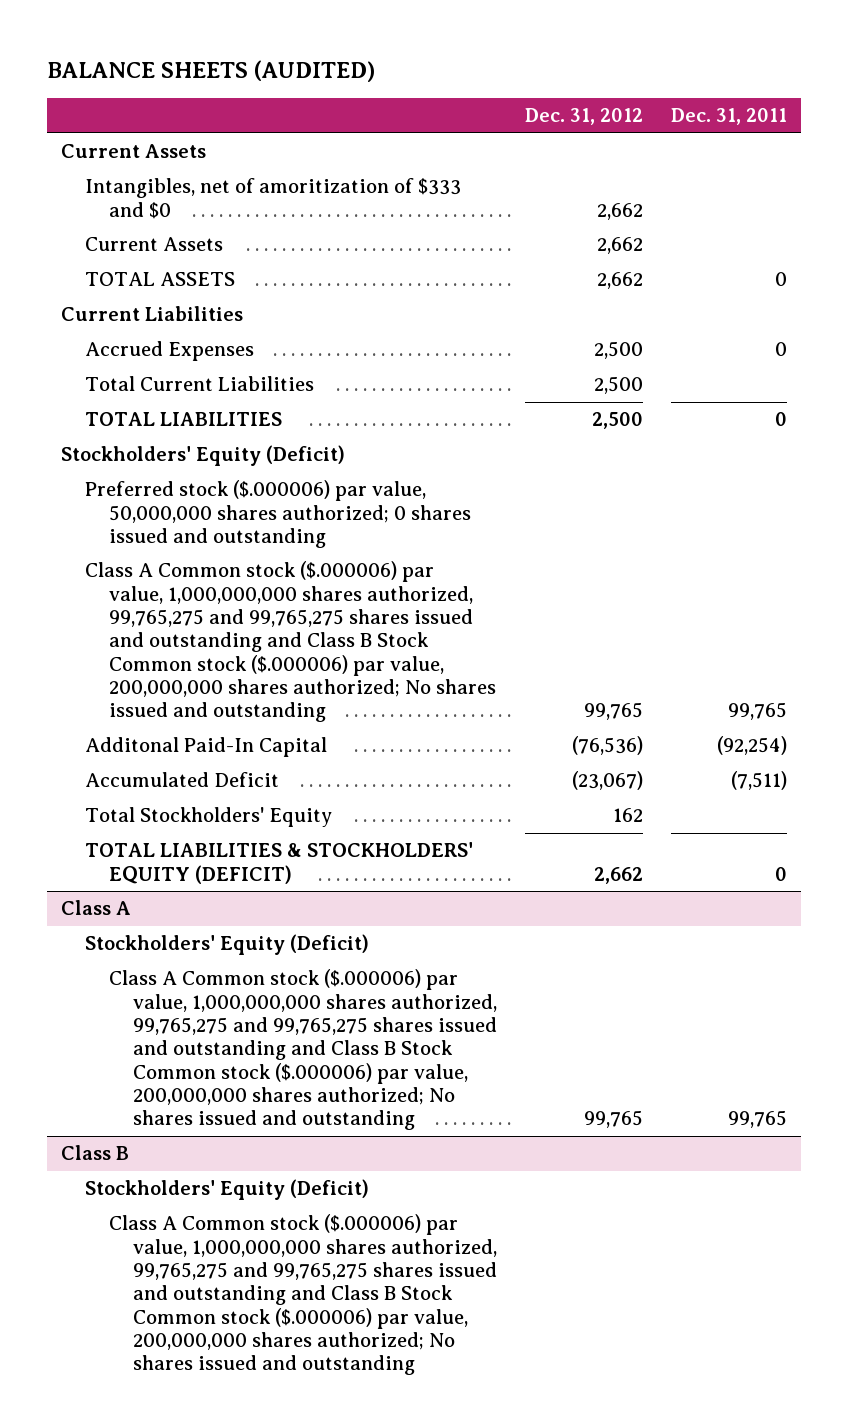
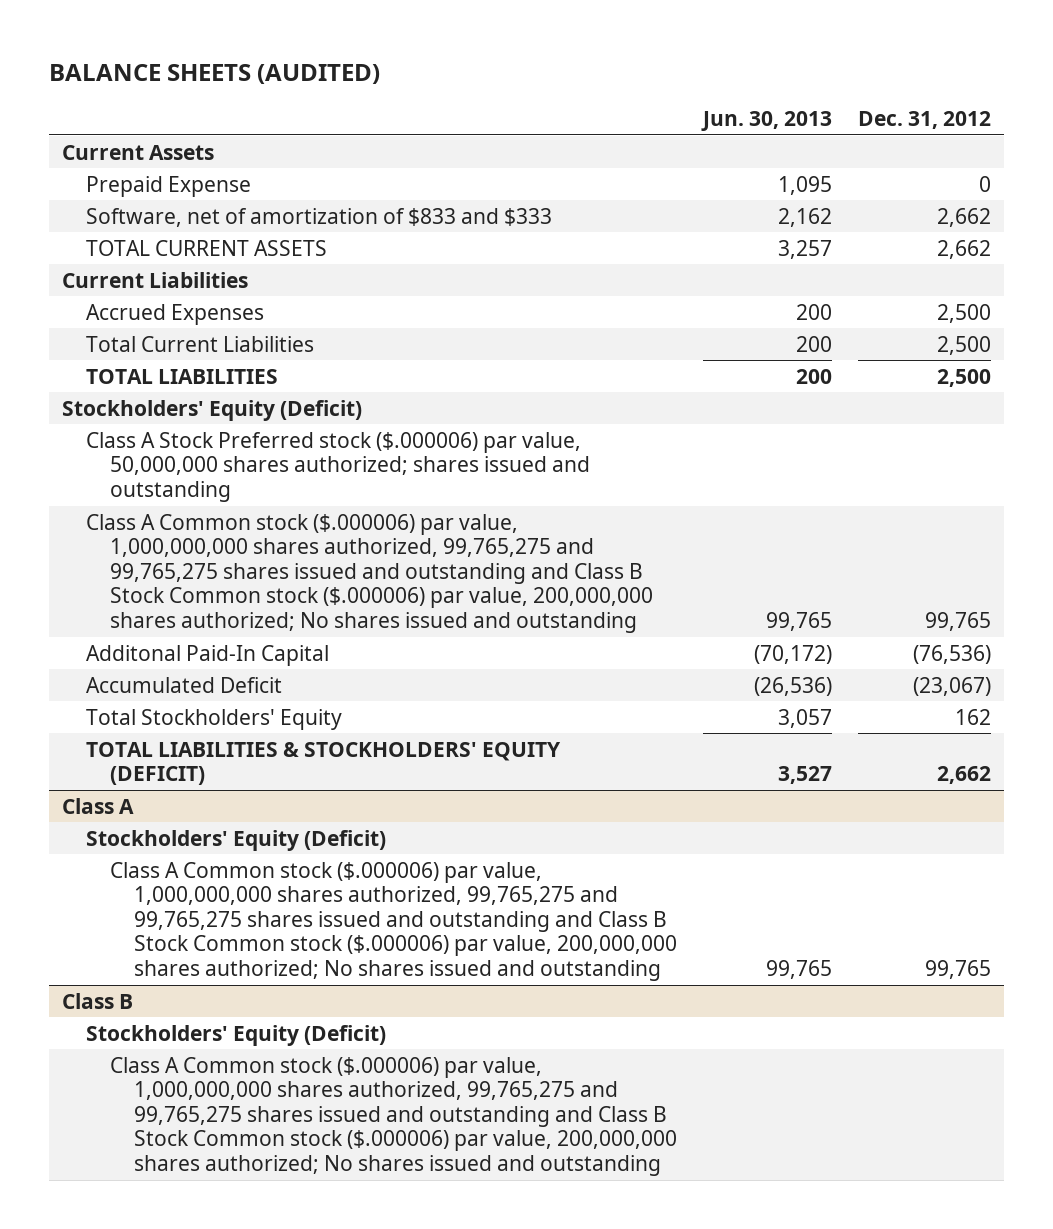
- | Dec. 31, 2012 | Dec. 31, 2011
+ | Jun. 30, 2013 | Dec. 31, 2012
- Intangibles, net of amoritization of $333 and $0 | 2,662 |
- Current Assets | 2,662 |
- TOTAL ASSETS | 2,662 | 0
+ Prepaid Expense | 1,095 | 0
+ Software, net of amortization of $833 and $333 | 2,162 | 2,662
+ TOTAL CURRENT ASSETS | 3,257 | 2,662
- Preferred stock ($.000006) par value, 50,000,000 shares authorized; 0 shares issued and outstanding
+ Class A Stock Preferred stock ($.000006) par value, 50,000,000 shares authorized; shares issued and outstanding

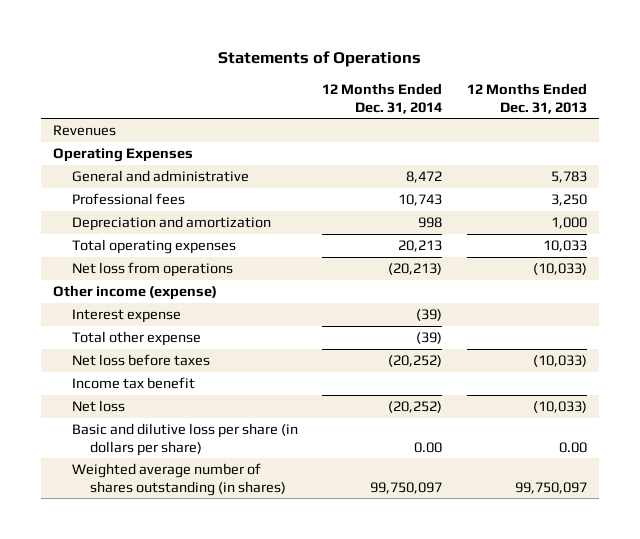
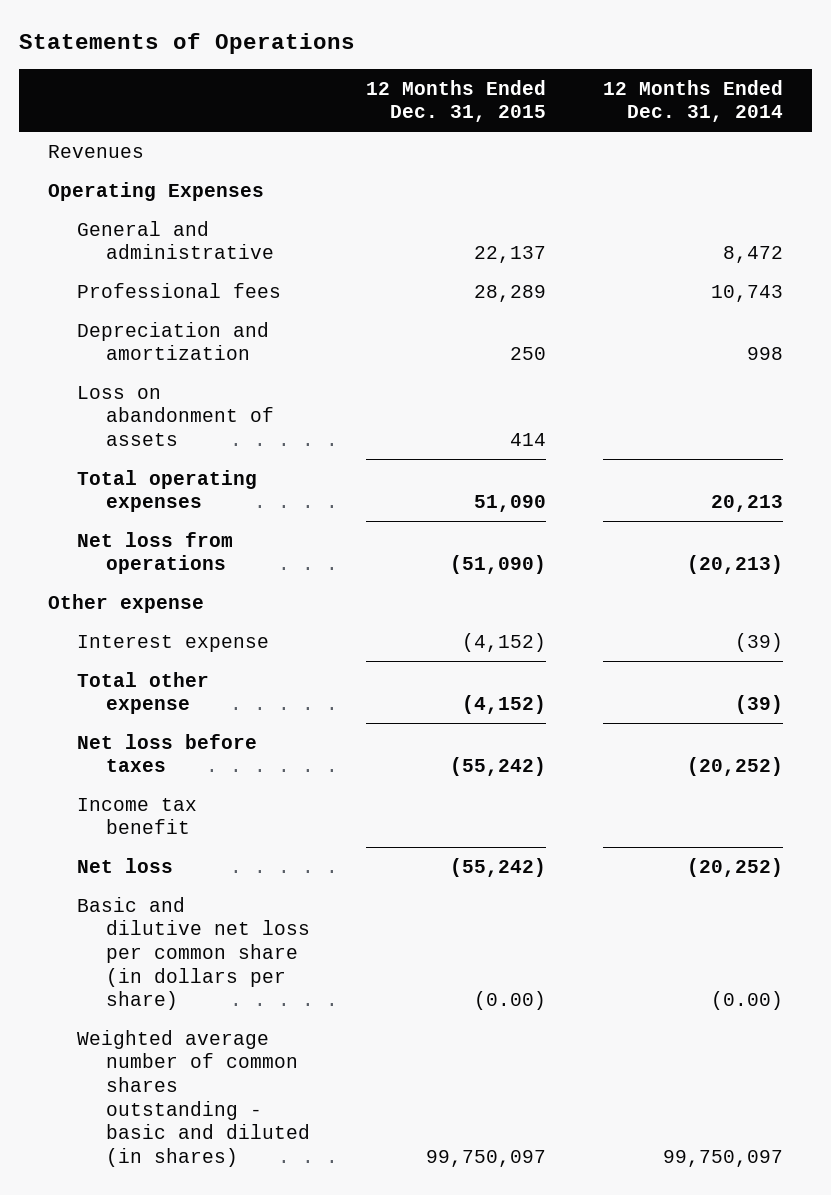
- | 12 Months Ended Dec. 31, 2014 | 12 Months Ended Dec. 31, 2013
+ | 12 Months Ended Dec. 31, 2015 | 12 Months Ended Dec. 31, 2014
+ Loss on abandonment of assets | 414 |
- Other income (expense)
+ Other expense
- Basic and dilutive loss per share (in dollars per share) | 0.00 | 0.00
- Weighted average number of shares outstanding (in shares) | 99,750,097 | 99,750,097
+ Basic and dilutive net loss per common share (in dollars per share) | (0.00) | (0.00)
+ Weighted average number of common shares outstanding - basic and diluted (in shares) | 99,750,097 | 99,750,097

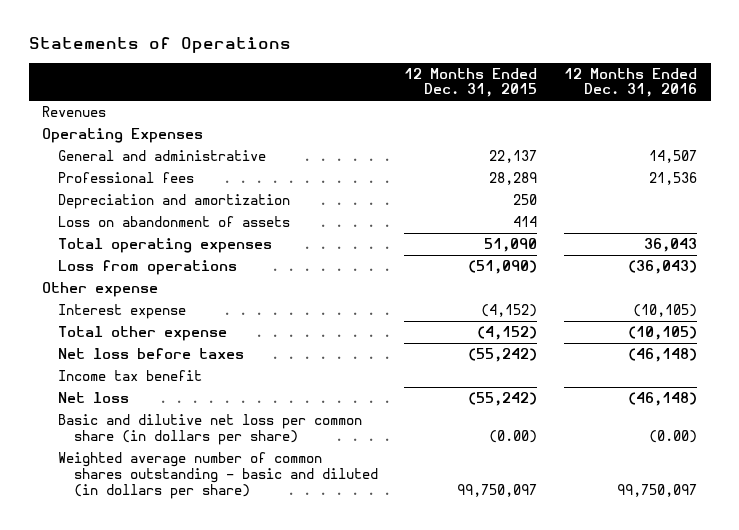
- | 12 Months Ended Dec. 31, 2015 | 12 Months Ended Dec. 31, 2014
+ | 12 Months Ended Dec. 31, 2015 | 12 Months Ended Dec. 31, 2016
- Net loss from operations | (51,090) | (20,213)
+ Loss from operations | (51,090) | (36,043)
- Weighted average number of common shares outstanding - basic and diluted (in shares) | 99,750,097 | 99,750,097
+ Weighted average number of common shares outstanding - basic and diluted (in dollars per share) | 99,750,097 | 99,750,097

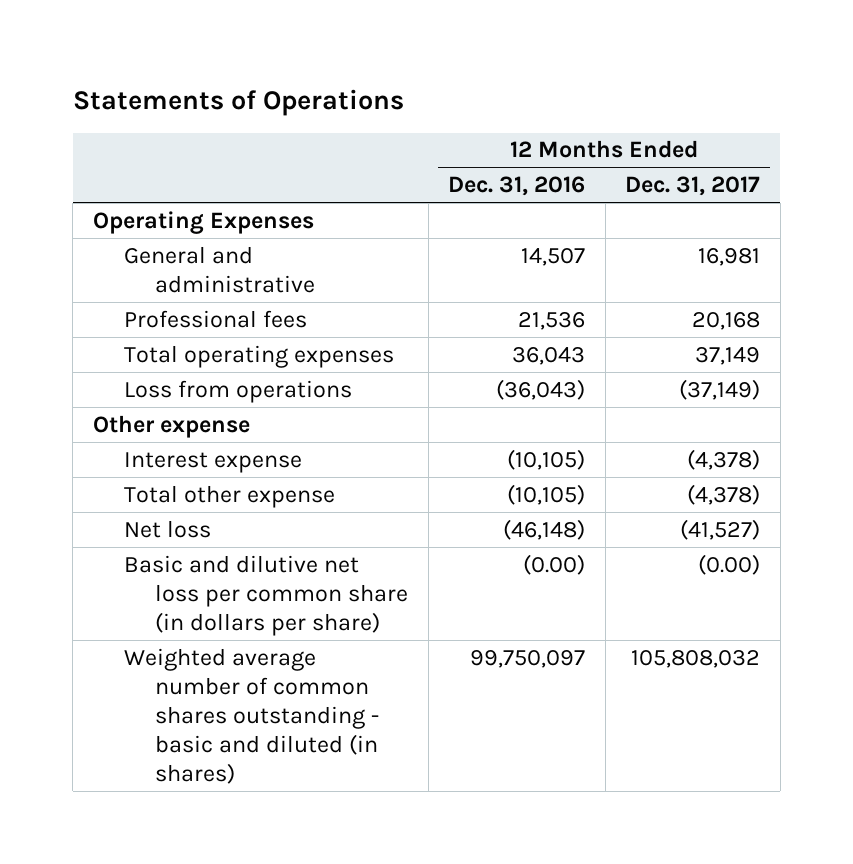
- | 12 Months Ended Dec. 31, 2015 | 12 Months Ended Dec. 31, 2016
+ | 12 Months Ended Dec. 31, 2016 | 12 Months Ended Dec. 31, 2017
- Revenues
- Depreciation and amortization | 250 |
- Loss on abandonment of assets | 414 |
- Net loss before taxes | (55,242) | (46,148)
- Income tax benefit
- Weighted average number of common shares outstanding - basic and diluted (in dollars per share) | 99,750,097 | 99,750,097
+ Weighted average number of common shares outstanding - basic and diluted (in shares) | 99,750,097 | 105,808,032

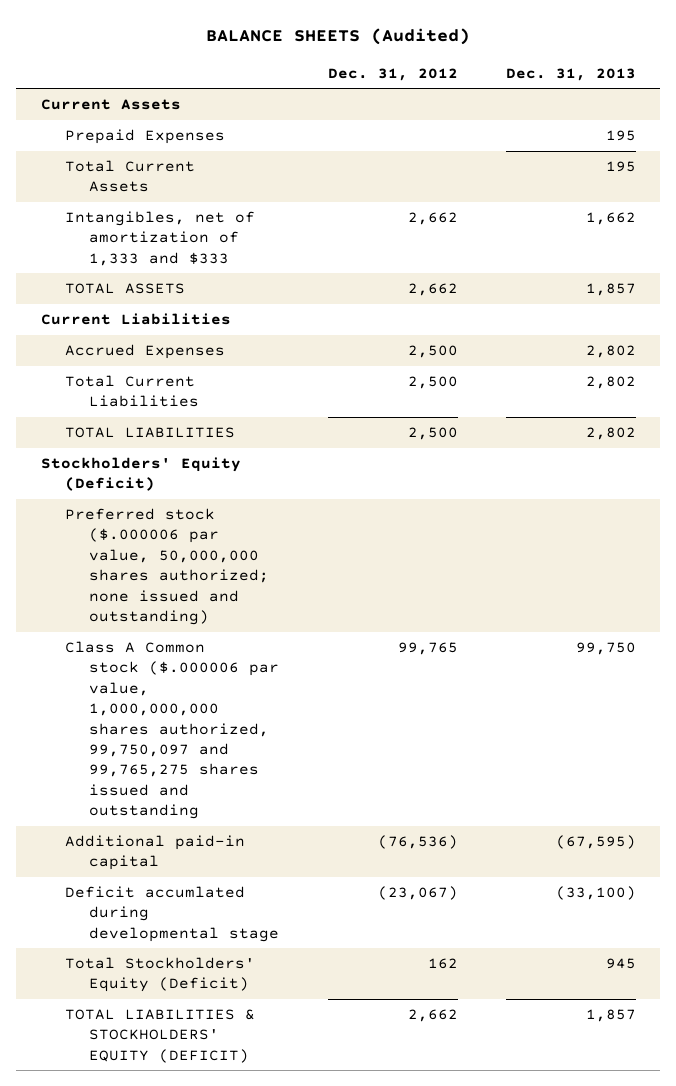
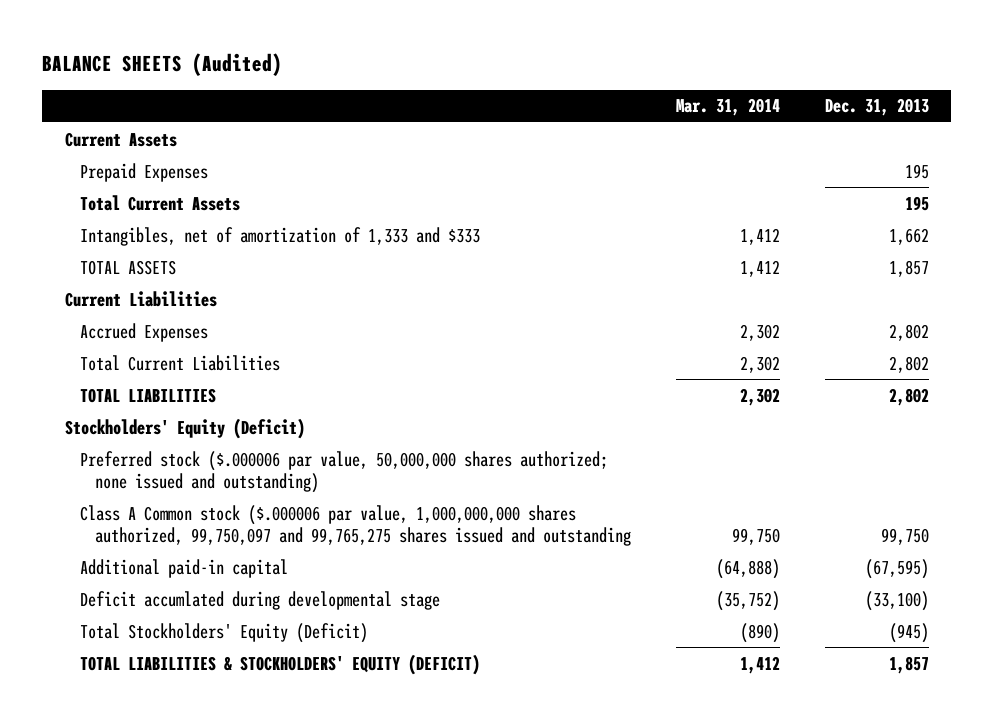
- | Dec. 31, 2012 | Dec. 31, 2013
+ | Mar. 31, 2014 | Dec. 31, 2013
- Total Stockholders' Equity (Deficit) | 162 | 945
+ Total Stockholders' Equity (Deficit) | (890) | (945)

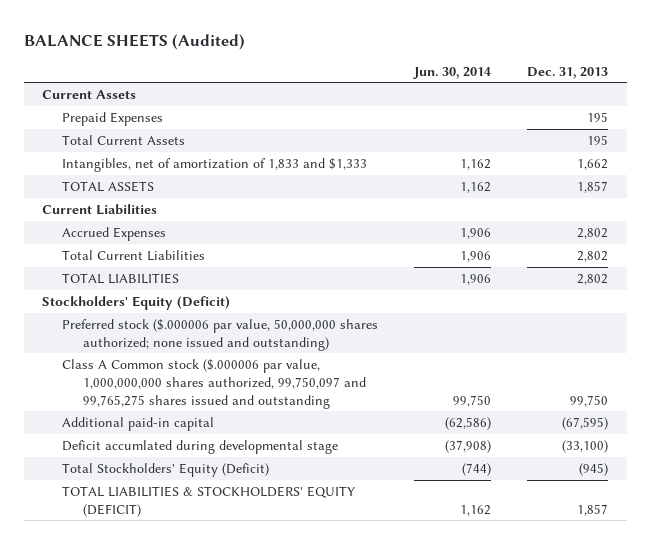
- | Mar. 31, 2014 | Dec. 31, 2013
+ | Jun. 30, 2014 | Dec. 31, 2013
- Intangibles, net of amortization of 1,333 and $333 | 1,412 | 1,662
+ Intangibles, net of amortization of 1,833 and $1,333 | 1,162 | 1,662

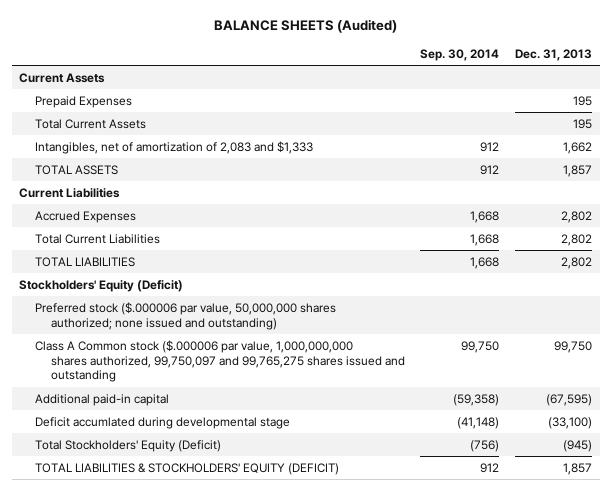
- | Jun. 30, 2014 | Dec. 31, 2013
+ | Sep. 30, 2014 | Dec. 31, 2013
- Intangibles, net of amortization of 1,833 and $1,333 | 1,162 | 1,662
+ Intangibles, net of amortization of 2,083 and $1,333 | 912 | 1,662

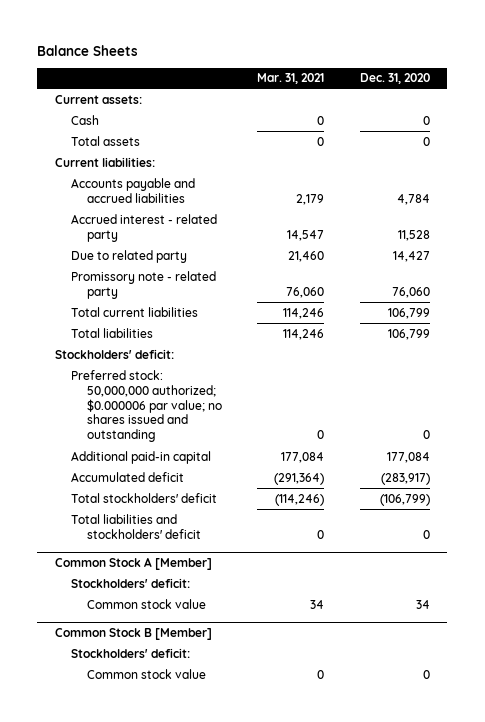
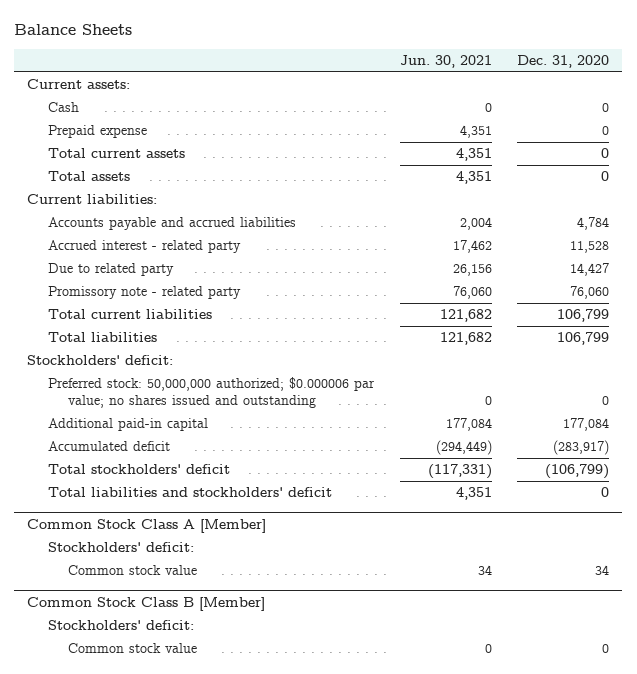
- | Mar. 31, 2021 | Dec. 31, 2020
+ | Jun. 30, 2021 | Dec. 31, 2020
+ Prepaid expense | 4,351 | 0
+ Total current assets | 4,351 | 0
- Common Stock A [Member]
+ Common Stock Class A [Member]
- Common Stock B [Member]
+ Common Stock Class B [Member]

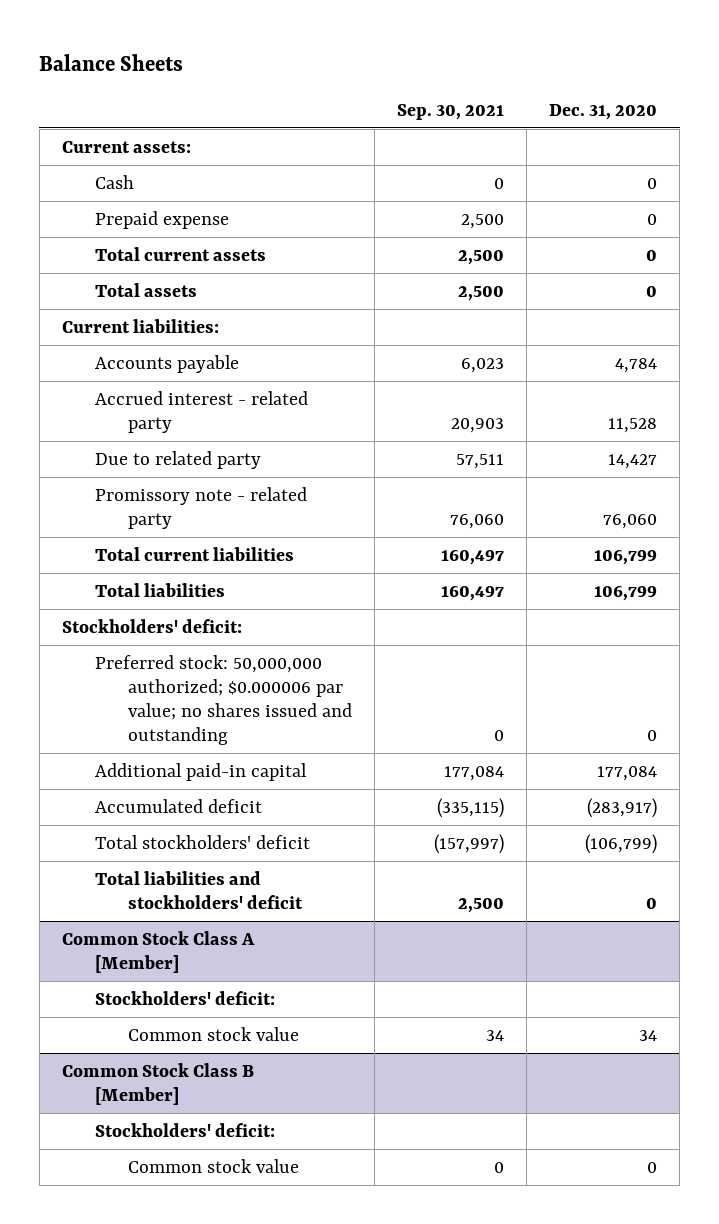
- | Jun. 30, 2021 | Dec. 31, 2020
+ | Sep. 30, 2021 | Dec. 31, 2020
- Accounts payable and accrued liabilities | 2,004 | 4,784
+ Accounts payable | 6,023 | 4,784

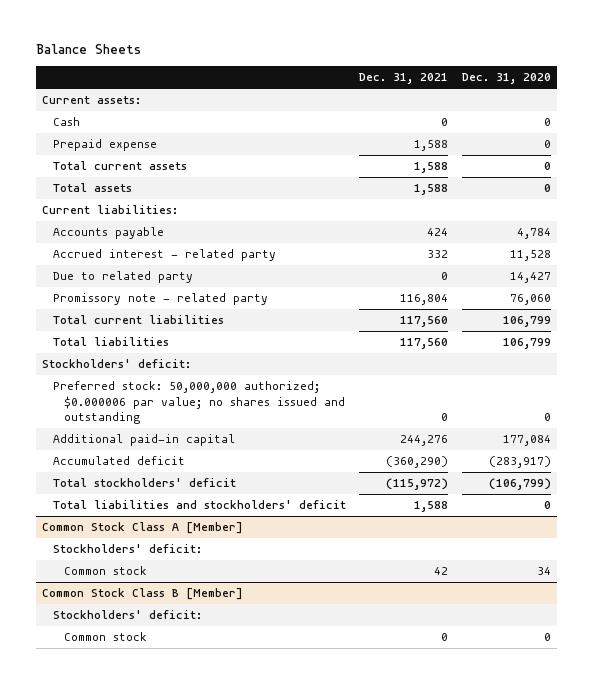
- | Sep. 30, 2021 | Dec. 31, 2020
+ | Dec. 31, 2021 | Dec. 31, 2020
@ Common Stock Class A [Member]
- Common stock value | 34 | 34
+ Common stock | 42 | 34
@ Common Stock Class B [Member]
- Common stock value | 0 | 0
+ Common stock | 0 | 0

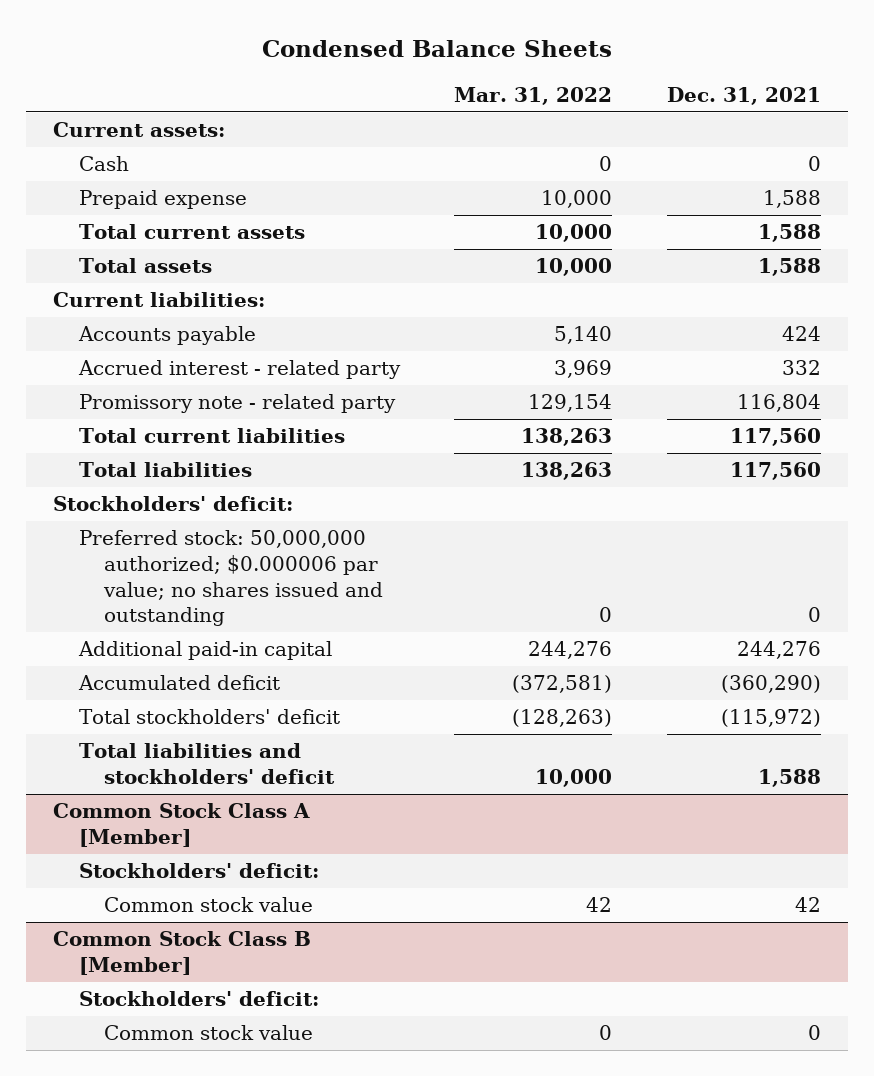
- Balance Sheets
+ Condensed Balance Sheets
- | Dec. 31, 2021 | Dec. 31, 2020
+ | Mar. 31, 2022 | Dec. 31, 2021
- Due to related party | 0 | 14,427
@ Common Stock Class A [Member]
- Common stock | 42 | 34
+ Common stock value | 42 | 42
@ Common Stock Class B [Member]
- Common stock | 0 | 0
+ Common stock value | 0 | 0

